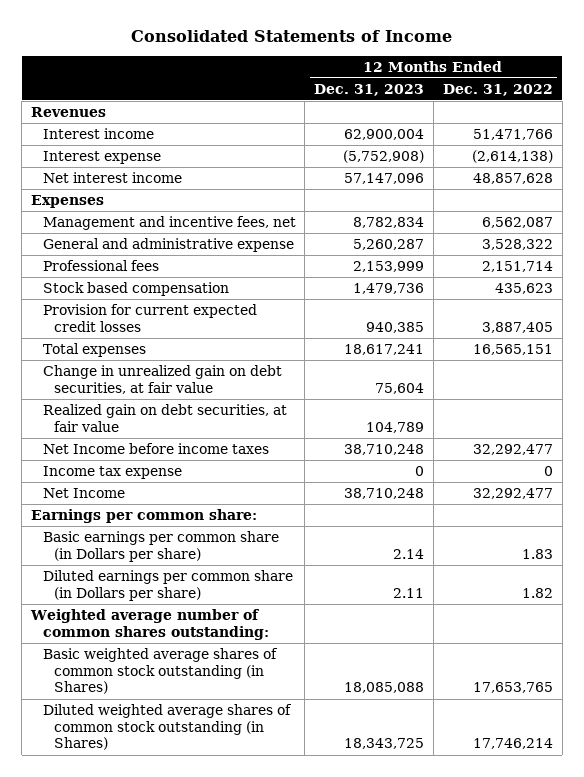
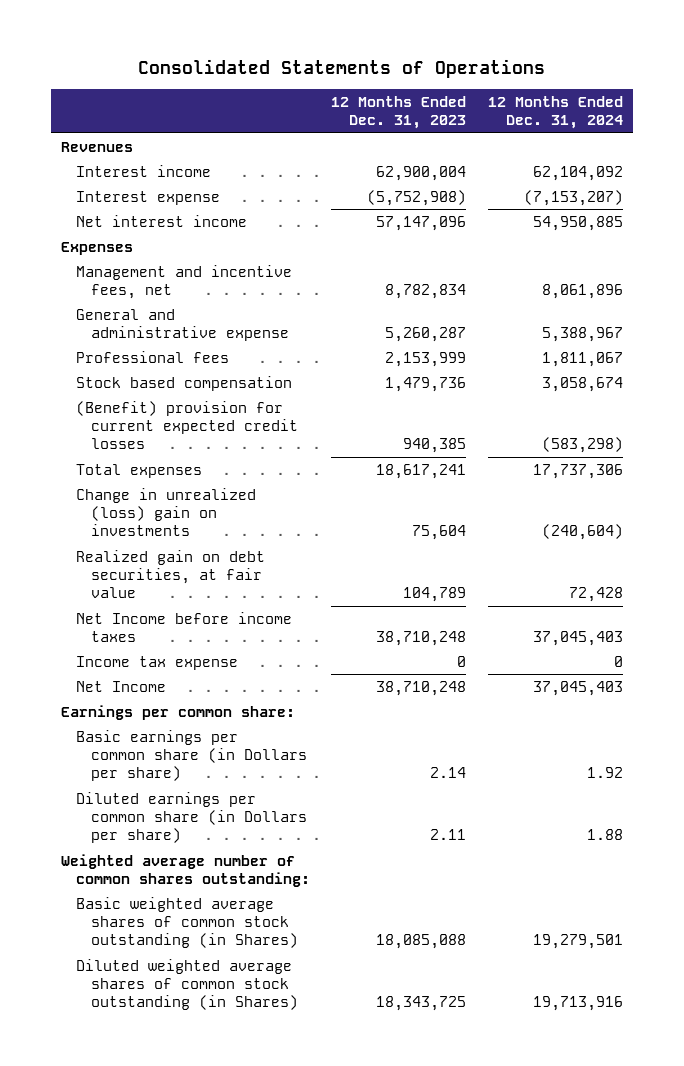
- Consolidated Statements of Income
+ Consolidated Statements of Operations
- | 12 Months Ended Dec. 31, 2023 | 12 Months Ended Dec. 31, 2022
+ | 12 Months Ended Dec. 31, 2023 | 12 Months Ended Dec. 31, 2024
- Provision for current expected credit losses | 940,385 | 3,887,405
+ (Benefit) provision for current expected credit losses | 940,385 | (583,298)
- Change in unrealized gain on debt securities, at fair value | 75,604 |
+ Change in unrealized (loss) gain on investments | 75,604 | (240,604)

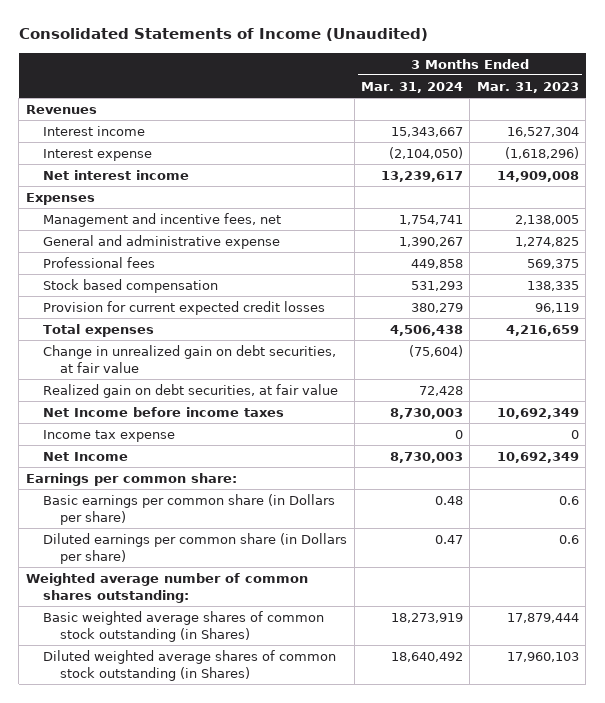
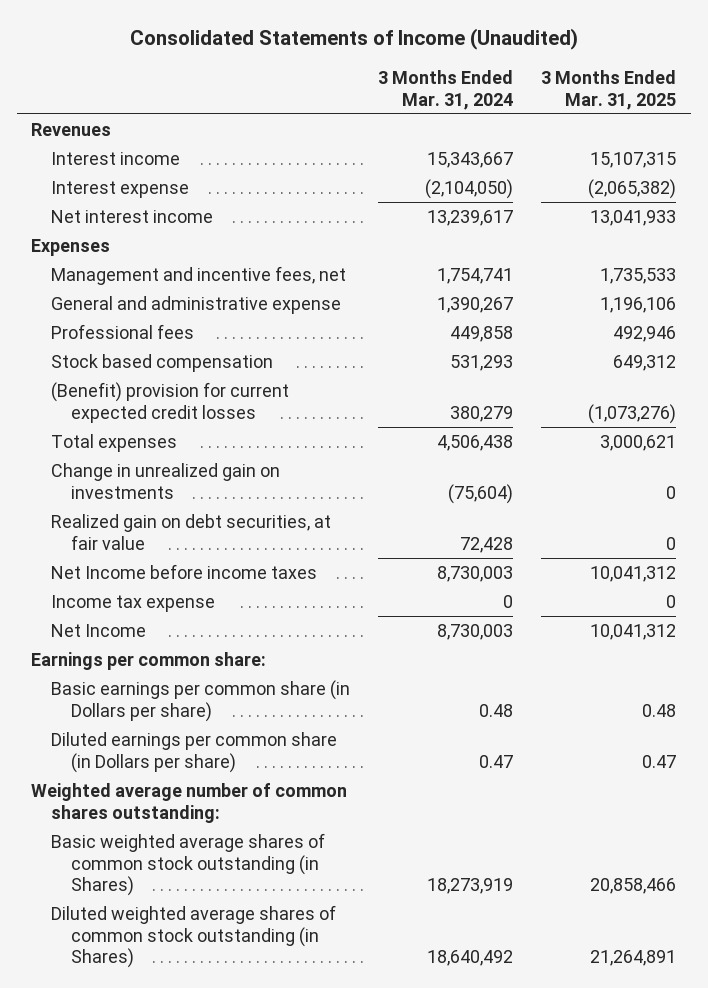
- | 3 Months Ended Mar. 31, 2024 | 3 Months Ended Mar. 31, 2023
+ | 3 Months Ended Mar. 31, 2024 | 3 Months Ended Mar. 31, 2025
- Provision for current expected credit losses | 380,279 | 96,119
+ (Benefit) provision for current expected credit losses | 380,279 | (1,073,276)
- Change in unrealized gain on debt securities, at fair value | (75,604) |
+ Change in unrealized gain on investments | (75,604) | 0

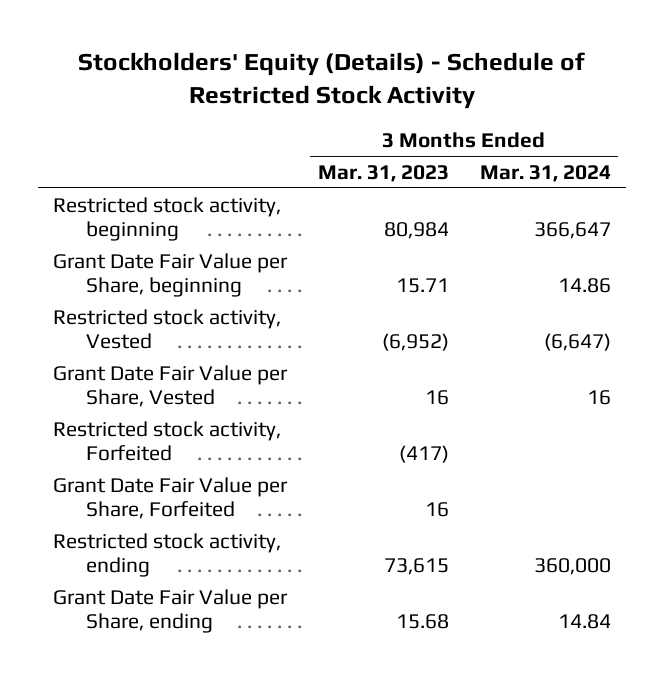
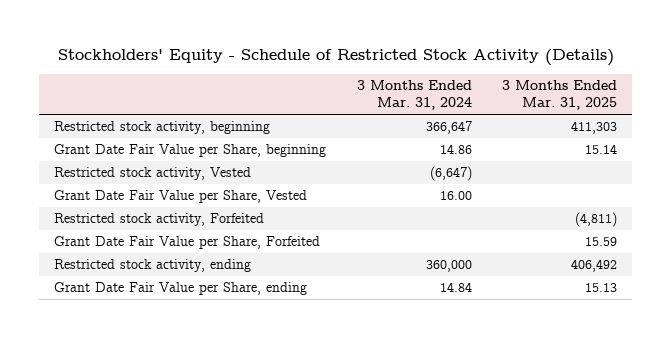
- Stockholders' Equity (Details) - Schedule of Restricted Stock Activity
+ Stockholders' Equity - Schedule of Restricted Stock Activity (Details)
- | 3 Months Ended Mar. 31, 2023 | 3 Months Ended Mar. 31, 2024
+ | 3 Months Ended Mar. 31, 2024 | 3 Months Ended Mar. 31, 2025
- Grant Date Fair Value per Share, Vested | 16 | 16
+ Grant Date Fair Value per Share, Vested | 16.00 |

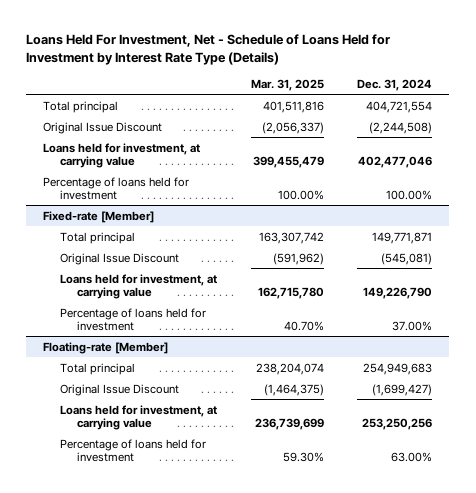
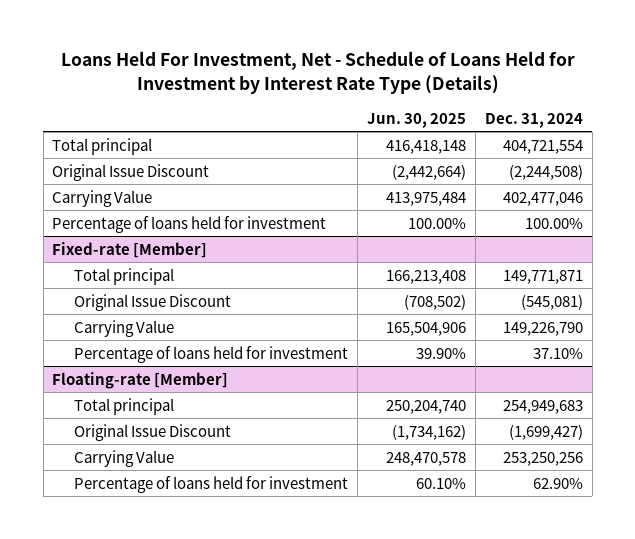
- | Mar. 31, 2025 | Dec. 31, 2024
+ | Jun. 30, 2025 | Dec. 31, 2024
- Loans held for investment, at carrying value | 399,455,479 | 402,477,046
+ Carrying Value | 413,975,484 | 402,477,046
@ Fixed-rate [Member]
- Loans held for investment, at carrying value | 162,715,780 | 149,226,790
- Percentage of loans held for investment | 40.70% | 37.00%
+ Carrying Value | 165,504,906 | 149,226,790
+ Percentage of loans held for investment | 39.90% | 37.10%
@ Floating-rate [Member]
- Loans held for investment, at carrying value | 236,739,699 | 253,250,256
- Percentage of loans held for investment | 59.30% | 63.00%
+ Carrying Value | 248,470,578 | 253,250,256
+ Percentage of loans held for investment | 60.10% | 62.90%

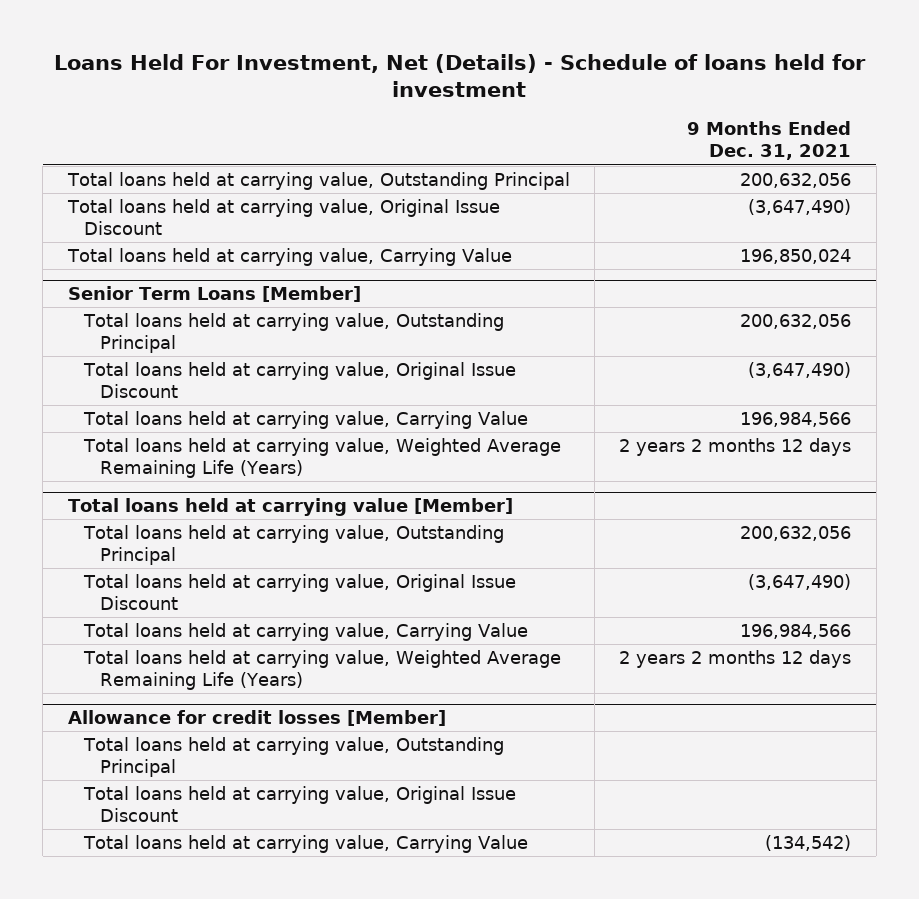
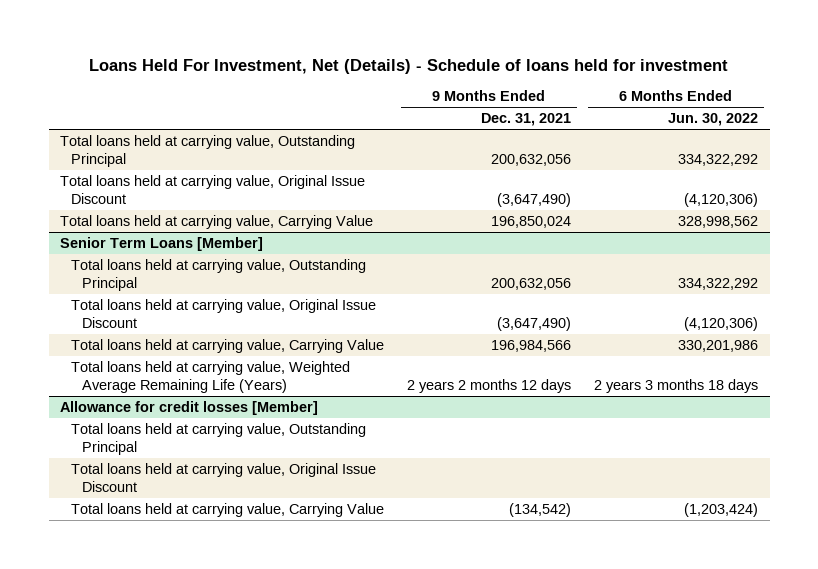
- | 9 Months Ended Dec. 31, 2021
+ | 9 Months Ended Dec. 31, 2021 | 6 Months Ended Jun. 30, 2022
- Total loans held at carrying value [Member]
- Total loans held at carrying value, Outstanding Principal | 200,632,056
- Total loans held at carrying value, Original Issue Discount | (3,647,490)
- Total loans held at carrying value, Carrying Value | 196,984,566
- Total loans held at carrying value, Weighted Average Remaining Life (Years) | 2 years 2 months 12 days

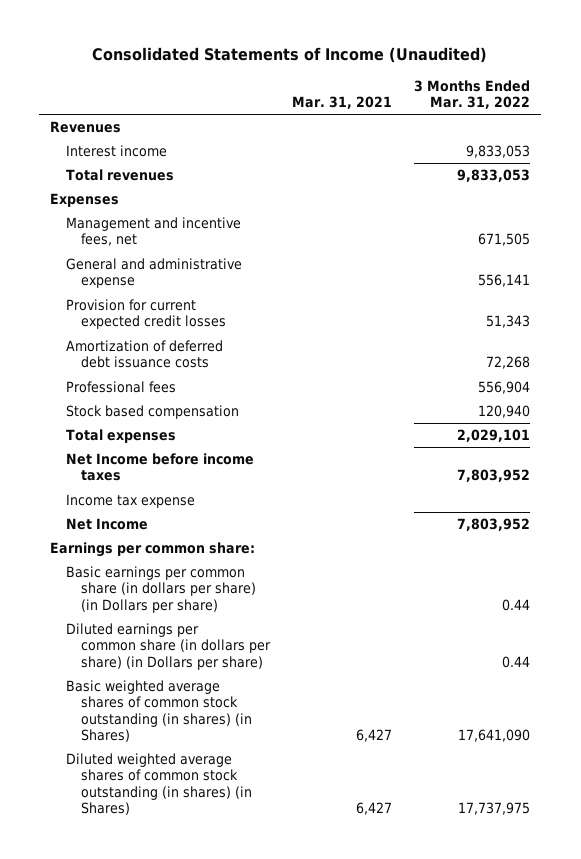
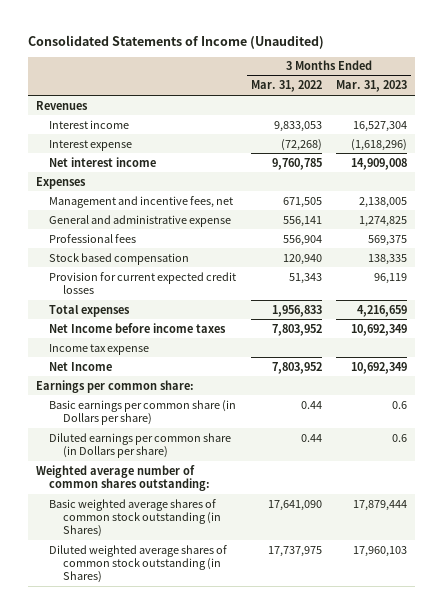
- | Mar. 31, 2021 | 3 Months Ended Mar. 31, 2022
+ | 3 Months Ended Mar. 31, 2022 | 3 Months Ended Mar. 31, 2023
- Total revenues | | 9,833,053
+ Interest expense | (72,268) | (1,618,296)
+ Net interest income | 9,760,785 | 14,909,008
- Amortization of deferred debt issuance costs | | 72,268
- Total expenses | | 2,029,101
moved down: Provision for current expected credit losses | 51,343 | 96,119
+ Total expenses | 1,956,833 | 4,216,659
- Basic earnings per common share (in dollars per share) (in Dollars per share) | | 0.44
- Diluted earnings per common share (in dollars per share) (in Dollars per share) | | 0.44
- Basic weighted average shares of common stock outstanding (in shares) (in Shares) | 6,427 | 17,641,090
- Diluted weighted average shares of common stock outstanding (in shares) (in Shares) | 6,427 | 17,737,975
+ Basic earnings per common share (in Dollars per share) | 0.44 | 0.6
+ Diluted earnings per common share (in Dollars per share) | 0.44 | 0.6
+ Weighted average number of common shares outstanding:
+ Basic weighted average shares of common stock outstanding (in Shares) | 17,641,090 | 17,879,444
+ Diluted weighted average shares of common stock outstanding (in Shares) | 17,737,975 | 17,960,103

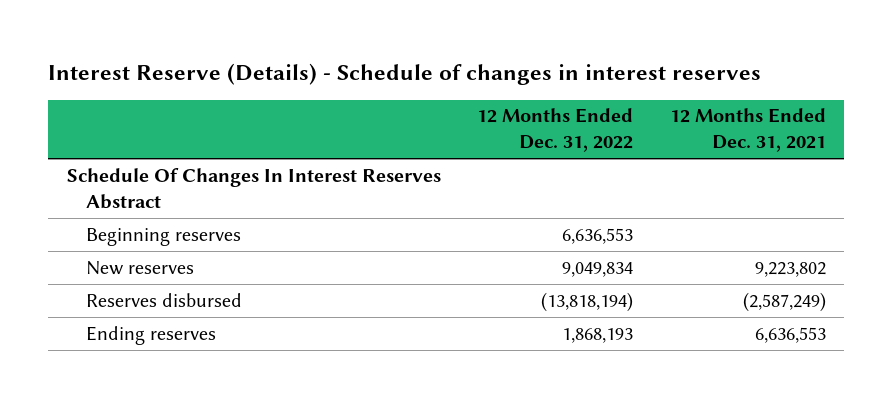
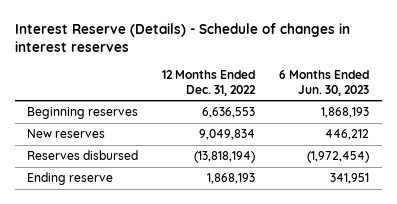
- | 12 Months Ended Dec. 31, 2022 | 12 Months Ended Dec. 31, 2021
+ | 12 Months Ended Dec. 31, 2022 | 6 Months Ended Jun. 30, 2023
- Schedule Of Changes In Interest Reserves Abstract
- Ending reserves | 1,868,193 | 6,636,553
+ Ending reserve | 1,868,193 | 341,951

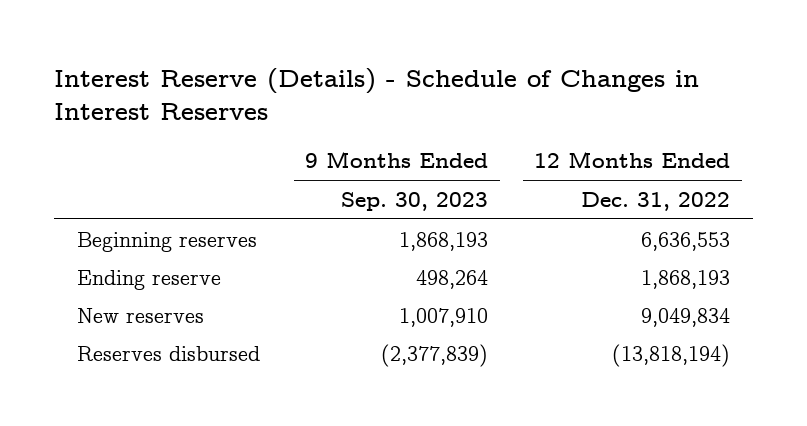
- Interest Reserve (Details) - Schedule of changes in interest reserves
+ Interest Reserve (Details) - Schedule of Changes in Interest Reserves
- | 12 Months Ended Dec. 31, 2022 | 6 Months Ended Jun. 30, 2023
+ | 9 Months Ended Sep. 30, 2023 | 12 Months Ended Dec. 31, 2022
moved up: Ending reserve | 498,264 | 1,868,193

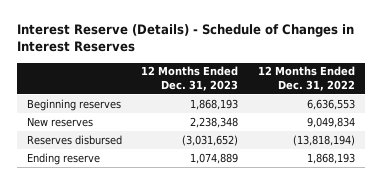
- | 9 Months Ended Sep. 30, 2023 | 12 Months Ended Dec. 31, 2022
+ | 12 Months Ended Dec. 31, 2023 | 12 Months Ended Dec. 31, 2022
moved down: Ending reserve | 1,074,889 | 1,868,193

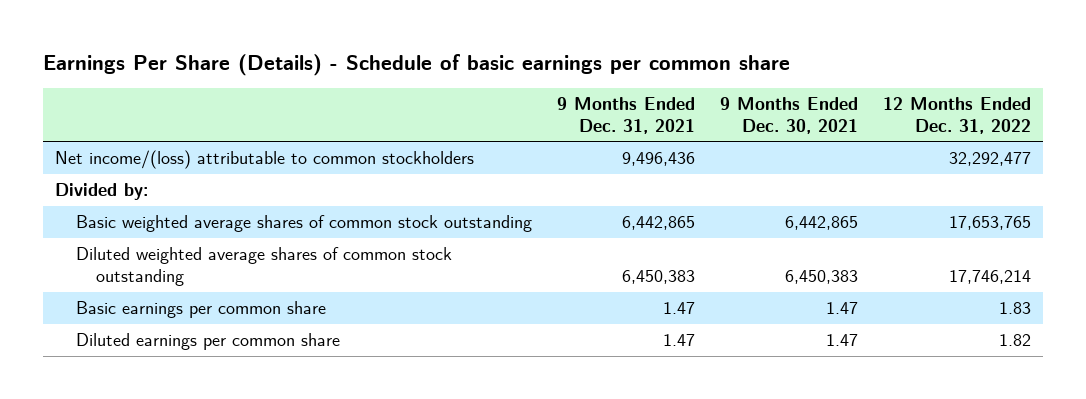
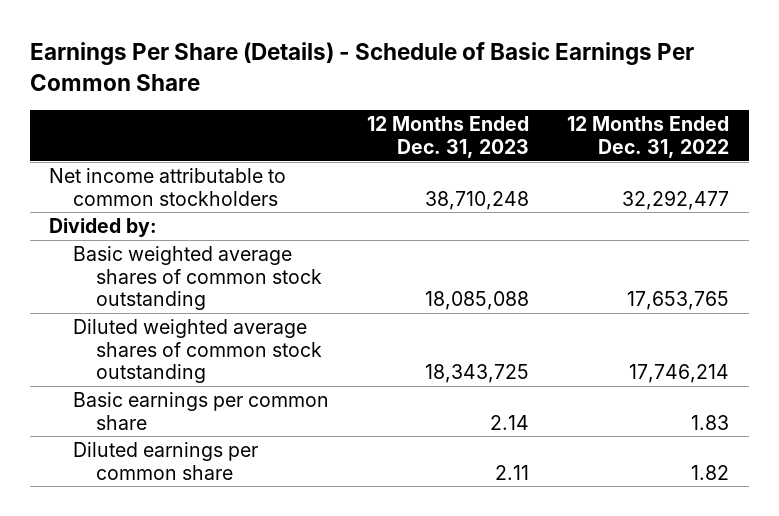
- Earnings Per Share (Details) - Schedule of basic earnings per common share
+ Earnings Per Share (Details) - Schedule of Basic Earnings Per Common Share
- | 9 Months Ended Dec. 31, 2021 | 9 Months Ended Dec. 30, 2021 | 12 Months Ended Dec. 31, 2022
+ | 12 Months Ended Dec. 31, 2023 | 12 Months Ended Dec. 31, 2022
- Net income/(loss) attributable to common stockholders | 9,496,436 | | 32,292,477
+ Net income attributable to common stockholders | 38,710,248 | 32,292,477

